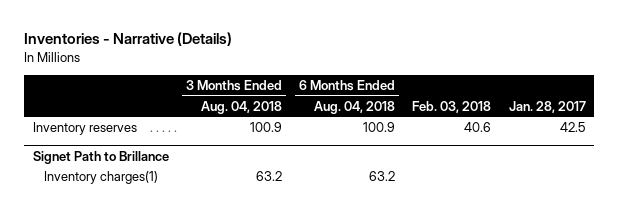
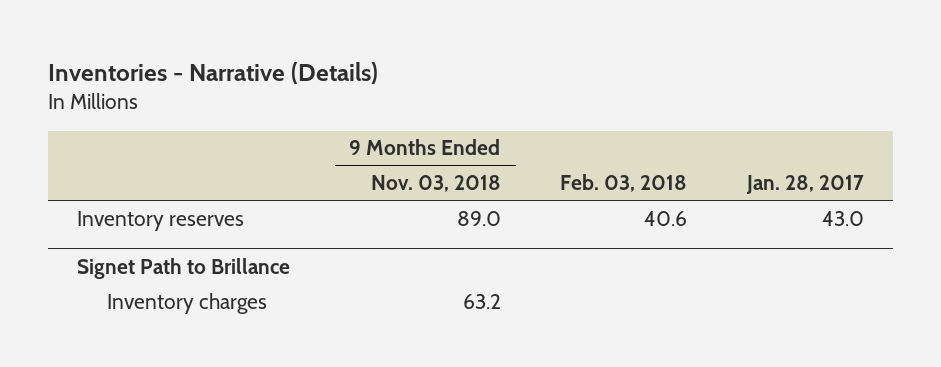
- | 3 Months Ended Aug. 04, 2018 | 6 Months Ended Aug. 04, 2018 | Feb. 03, 2018 | Jan. 28, 2017
+ | 9 Months Ended Nov. 03, 2018 | Feb. 03, 2018 | Jan. 28, 2017
- Inventory reserves | 100.9 | 100.9 | 40.6 | 42.5
+ Inventory reserves | 89.0 | 40.6 | 43.0
@ Signet Path to Brillance
- Inventory charges(1) | 63.2 | 63.2 | |
+ Inventory charges | 63.2 | |

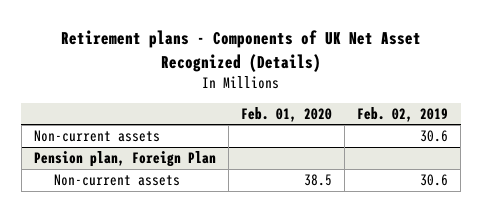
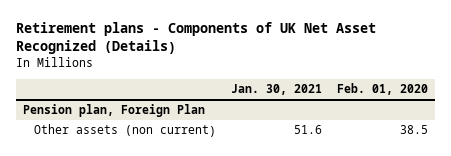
- | Feb. 01, 2020 | Feb. 02, 2019
+ | Jan. 30, 2021 | Feb. 01, 2020
- Non-current assets | | 30.6
@ Pension plan, Foreign Plan
- Non-current assets | 38.5 | 30.6
+ Other assets (non current) | 51.6 | 38.5

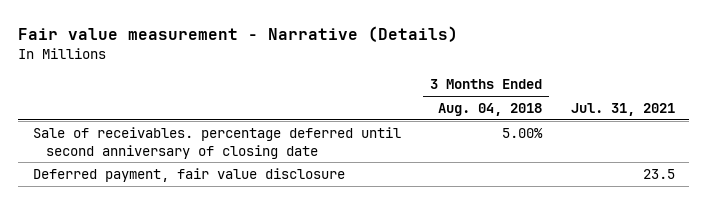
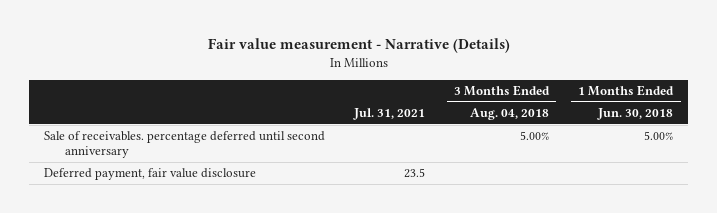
- | 3 Months Ended Aug. 04, 2018 | Jul. 31, 2021
+ | Jul. 31, 2021 | 3 Months Ended Aug. 04, 2018 | 1 Months Ended Jun. 30, 2018
- Sale of receivables. percentage deferred until second anniversary of closing date | 5.00% |
+ Sale of receivables. percentage deferred until second anniversary | | 5.00% | 5.00%

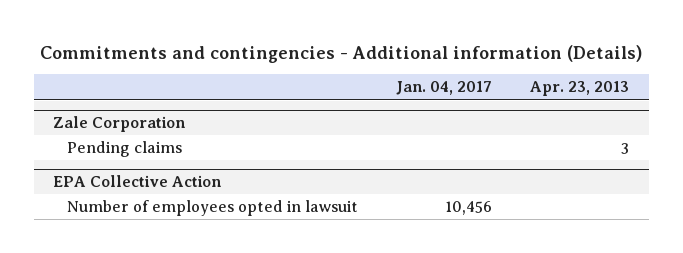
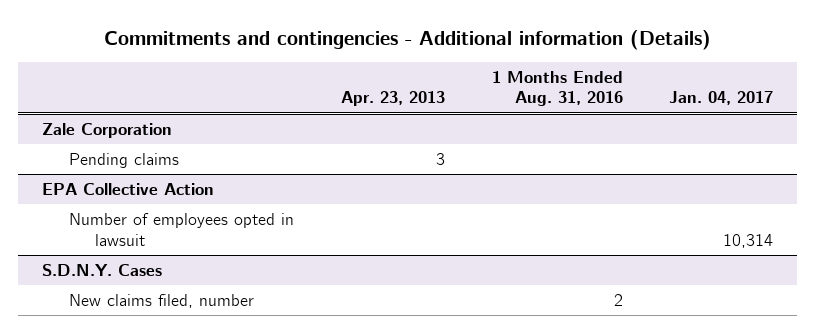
- | Jan. 04, 2017 | Apr. 23, 2013
+ | Apr. 23, 2013 | 1 Months Ended Aug. 31, 2016 | Jan. 04, 2017
@ EPA Collective Action
- Number of employees opted in lawsuit | 10,456 |
+ Number of employees opted in lawsuit | | | 10,314
+ S.D.N.Y. Cases
+ New claims filed, number | | 2 |

